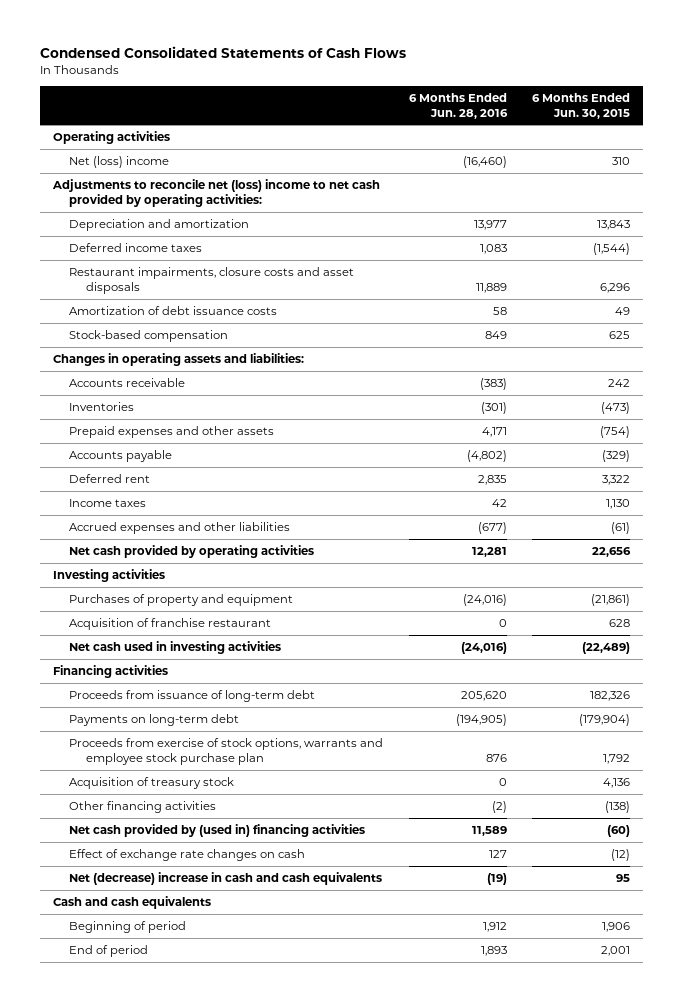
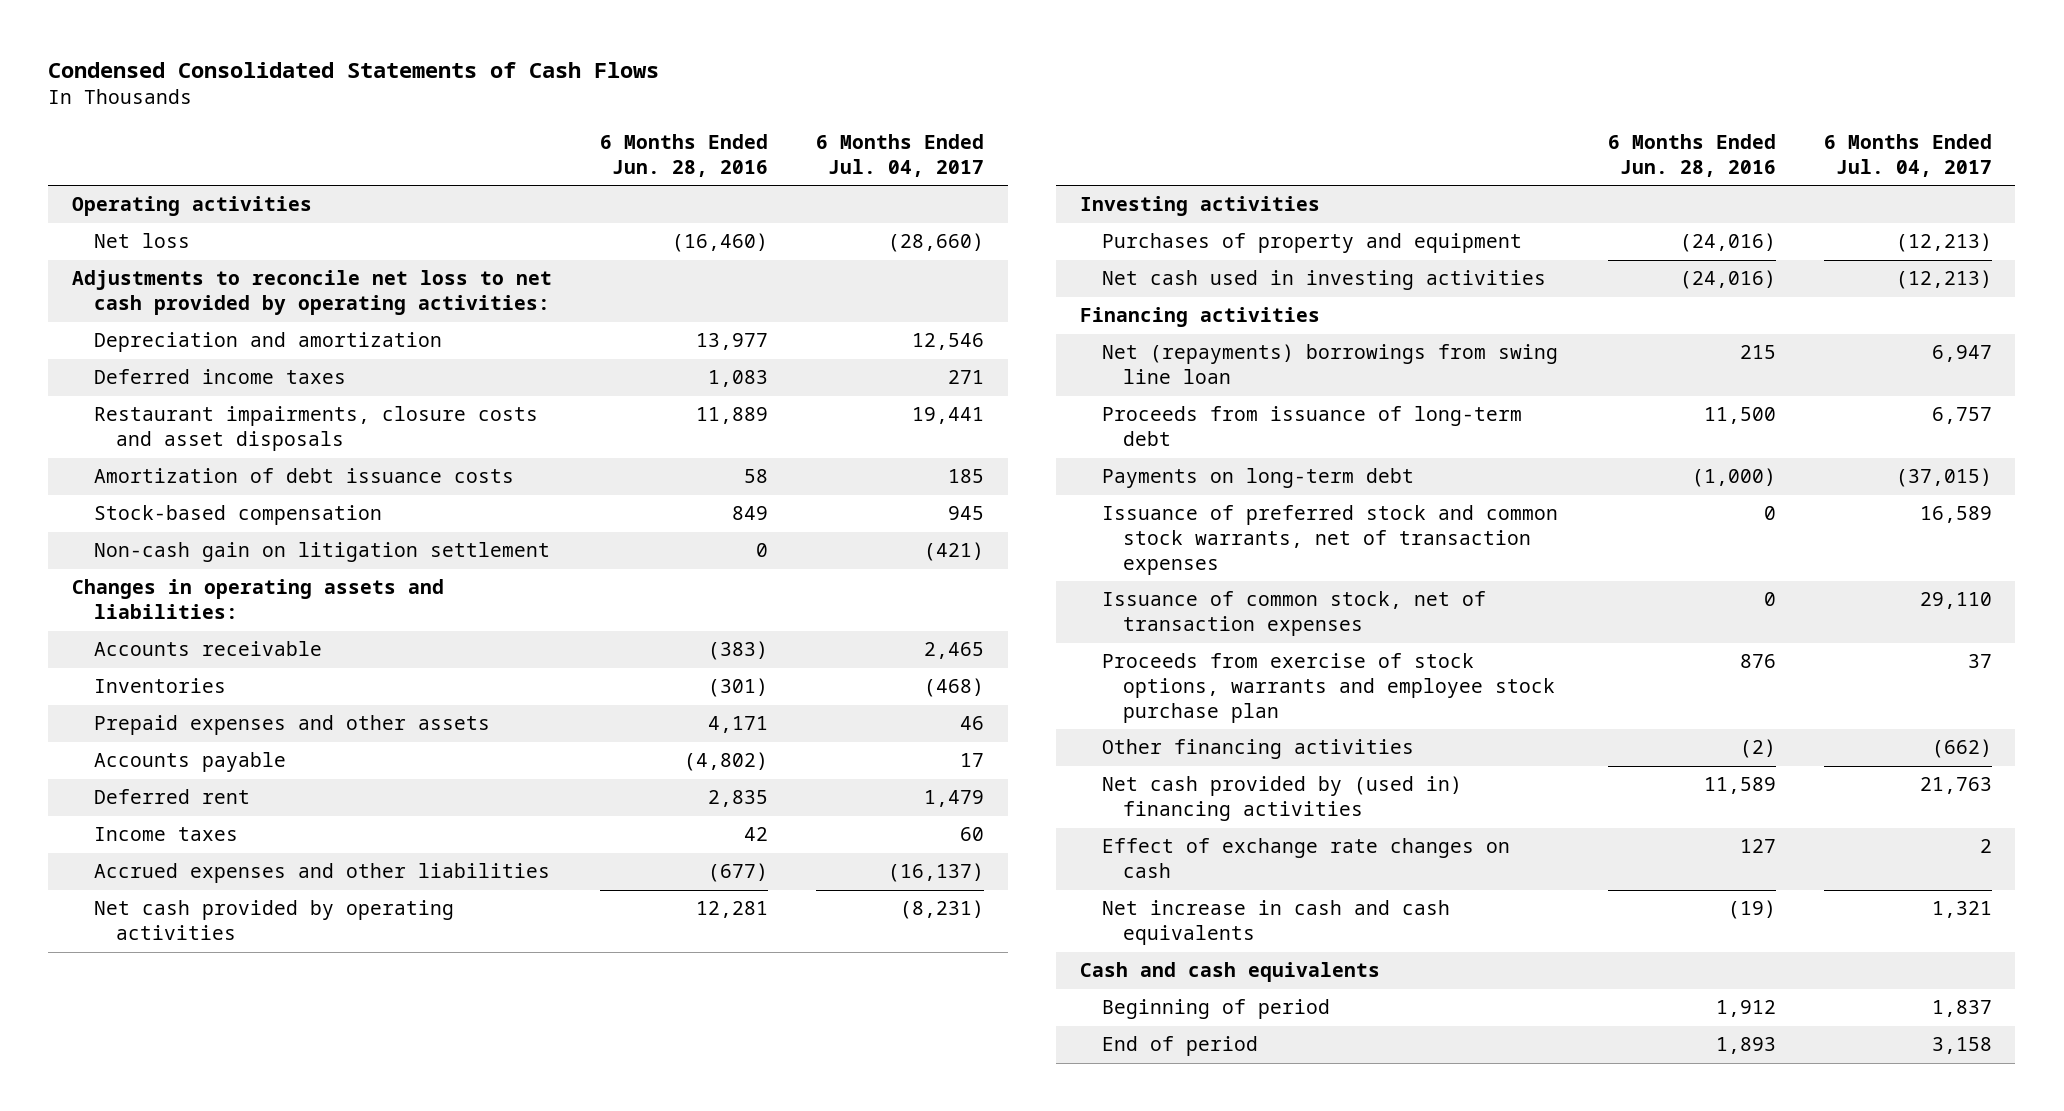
- | 6 Months Ended Jun. 28, 2016 | 6 Months Ended Jun. 30, 2015
+ | 6 Months Ended Jun. 28, 2016 | 6 Months Ended Jul. 04, 2017
- Net (loss) income | (16,460) | 310
- Adjustments to reconcile net (loss) income to net cash provided by operating activities:
+ Net loss | (16,460) | (28,660)
+ Adjustments to reconcile net loss to net cash provided by operating activities:
+ Non-cash gain on litigation settlement | 0 | (421)
- Acquisition of franchise restaurant | 0 | 628
- Proceeds from issuance of long-term debt | 205,620 | 182,326
- Payments on long-term debt | (194,905) | (179,904)
+ Net (repayments) borrowings from swing line loan | 215 | 6,947
+ Proceeds from issuance of long-term debt | 11,500 | 6,757
+ Payments on long-term debt | (1,000) | (37,015)
+ Issuance of preferred stock and common stock warrants, net of transaction expenses | 0 | 16,589
+ Issuance of common stock, net of transaction expenses | 0 | 29,110
- Acquisition of treasury stock | 0 | 4,136
- Net (decrease) increase in cash and cash equivalents | (19) | 95
+ Net increase in cash and cash equivalents | (19) | 1,321

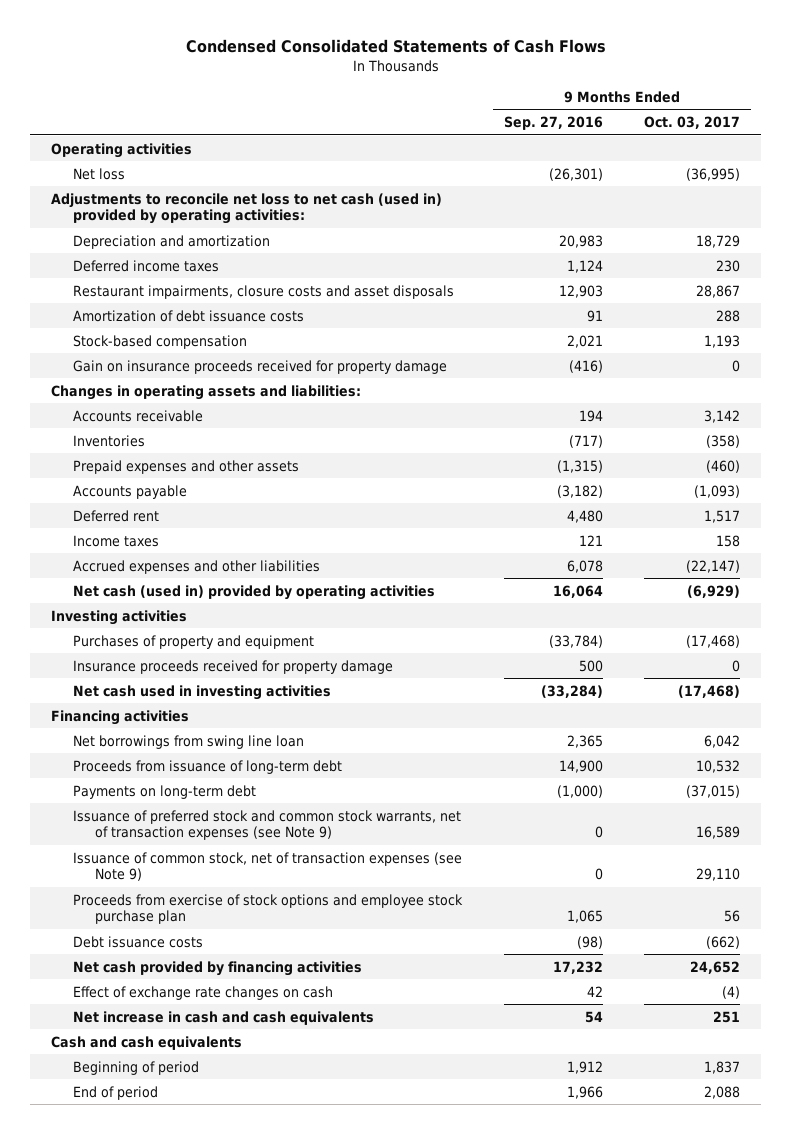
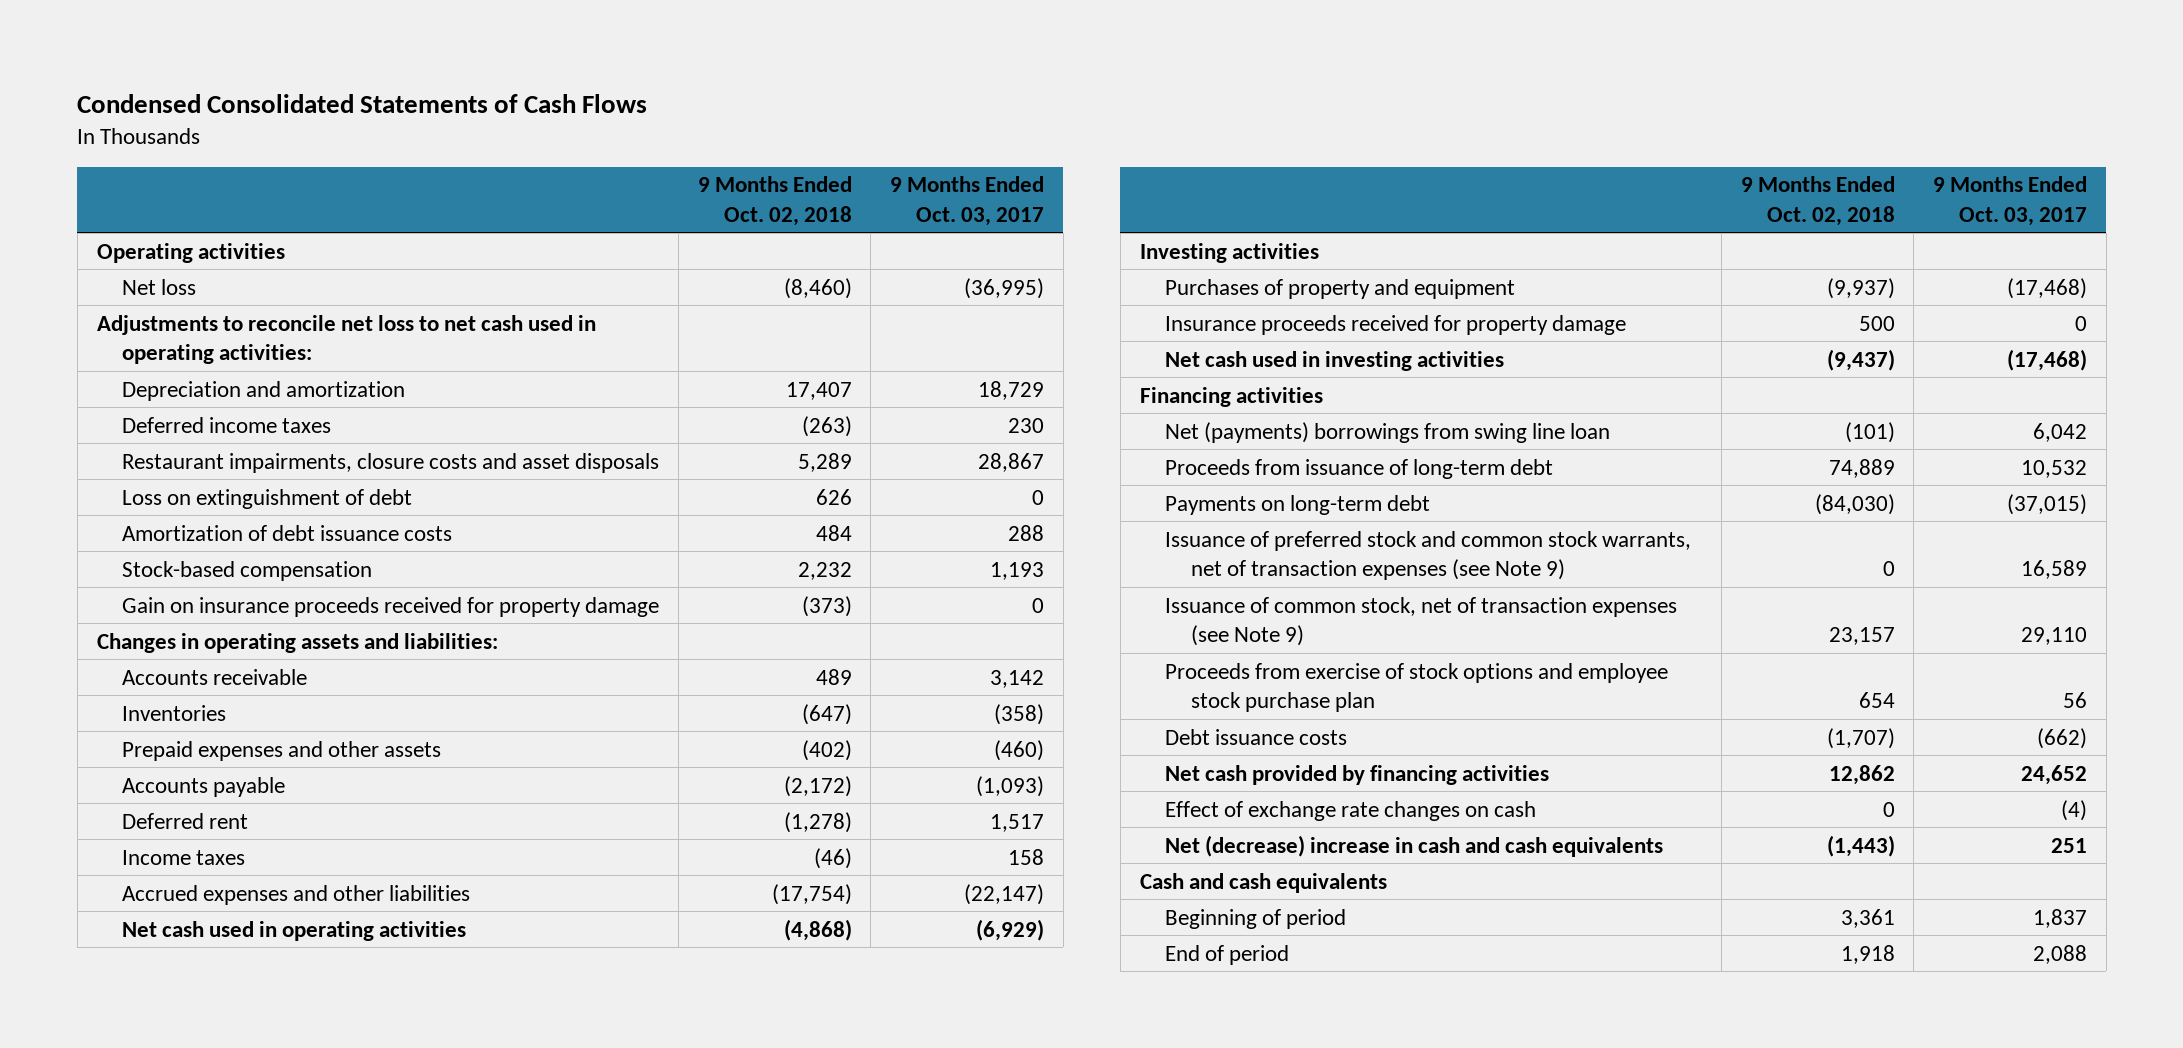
- | 9 Months Ended Sep. 27, 2016 | 9 Months Ended Oct. 03, 2017
+ | 9 Months Ended Oct. 02, 2018 | 9 Months Ended Oct. 03, 2017
- Adjustments to reconcile net loss to net cash (used in) provided by operating activities:
+ Adjustments to reconcile net loss to net cash used in operating activities:
+ Loss on extinguishment of debt | 626 | 0
- Net cash (used in) provided by operating activities | 16,064 | (6,929)
+ Net cash used in operating activities | (4,868) | (6,929)
- Net borrowings from swing line loan | 2,365 | 6,042
+ Net (payments) borrowings from swing line loan | (101) | 6,042
- Net increase in cash and cash equivalents | 54 | 251
+ Net (decrease) increase in cash and cash equivalents | (1,443) | 251

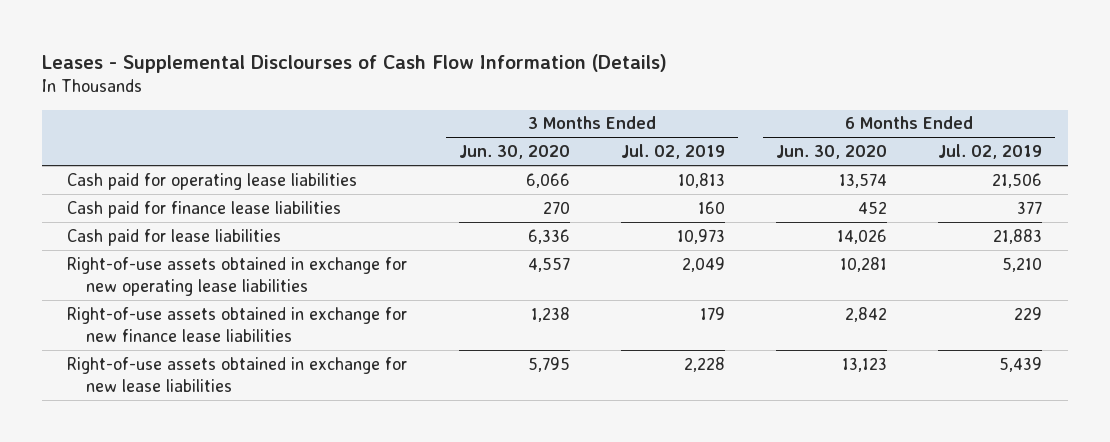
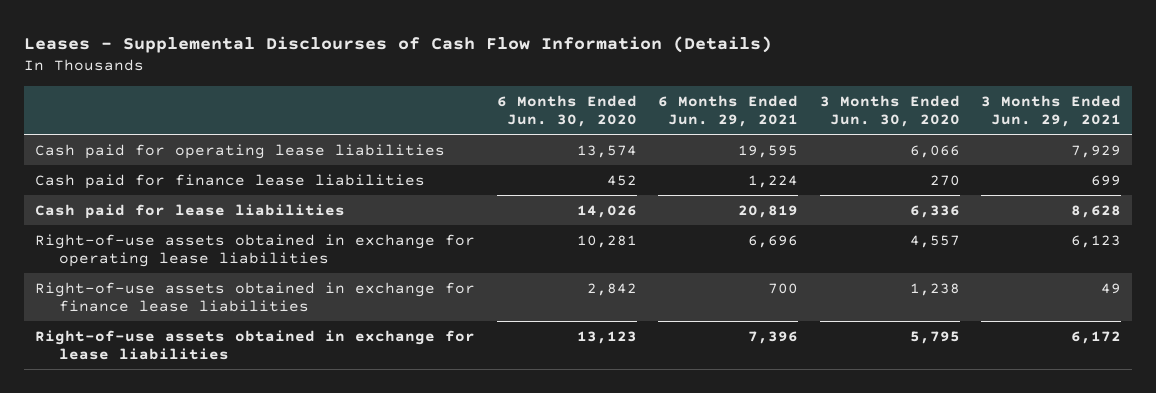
- | 3 Months Ended Jun. 30, 2020 | 3 Months Ended Jul. 02, 2019 | 6 Months Ended Jun. 30, 2020 | 6 Months Ended Jul. 02, 2019
+ | 6 Months Ended Jun. 30, 2020 | 6 Months Ended Jun. 29, 2021 | 3 Months Ended Jun. 30, 2020 | 3 Months Ended Jun. 29, 2021
- Right-of-use assets obtained in exchange for new operating lease liabilities | 4,557 | 2,049 | 10,281 | 5,210
- Right-of-use assets obtained in exchange for new finance lease liabilities | 1,238 | 179 | 2,842 | 229
- Right-of-use assets obtained in exchange for new lease liabilities | 5,795 | 2,228 | 13,123 | 5,439
+ Right-of-use assets obtained in exchange for operating lease liabilities | 10,281 | 6,696 | 4,557 | 6,123
+ Right-of-use assets obtained in exchange for finance lease liabilities | 2,842 | 700 | 1,238 | 49
+ Right-of-use assets obtained in exchange for lease liabilities | 13,123 | 7,396 | 5,795 | 6,172

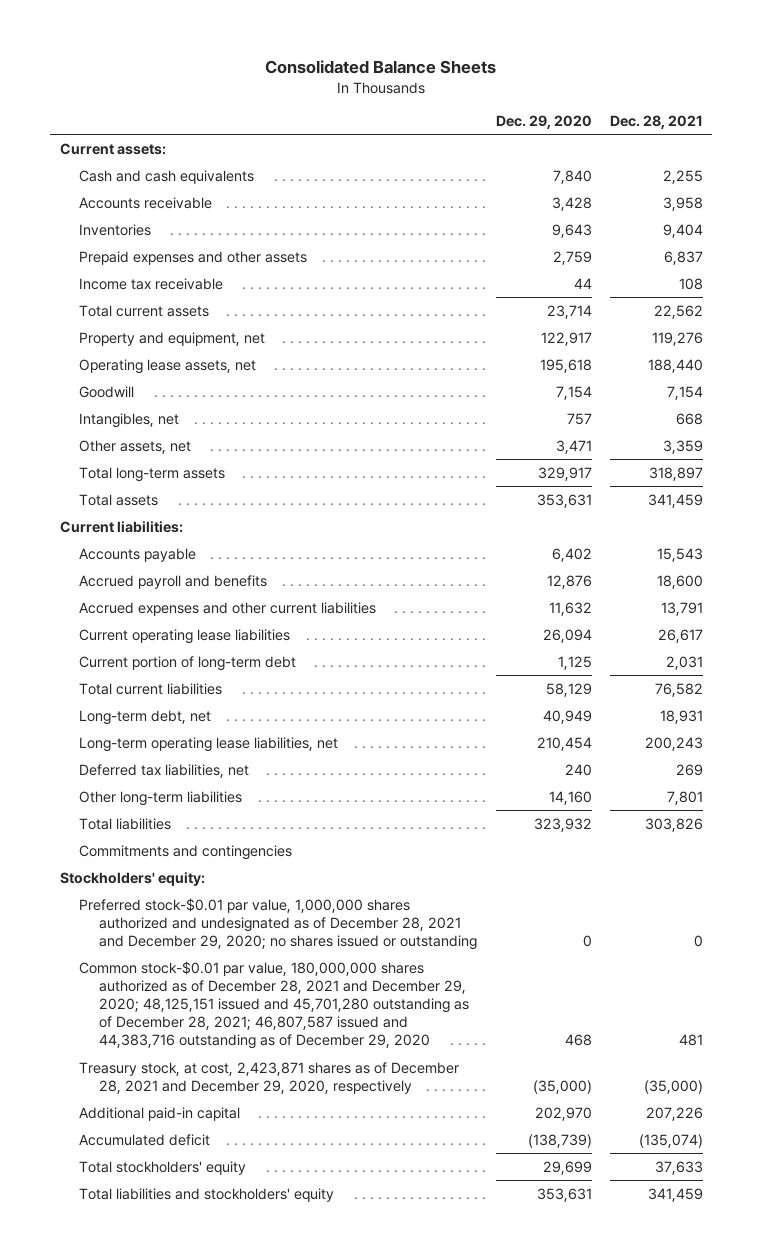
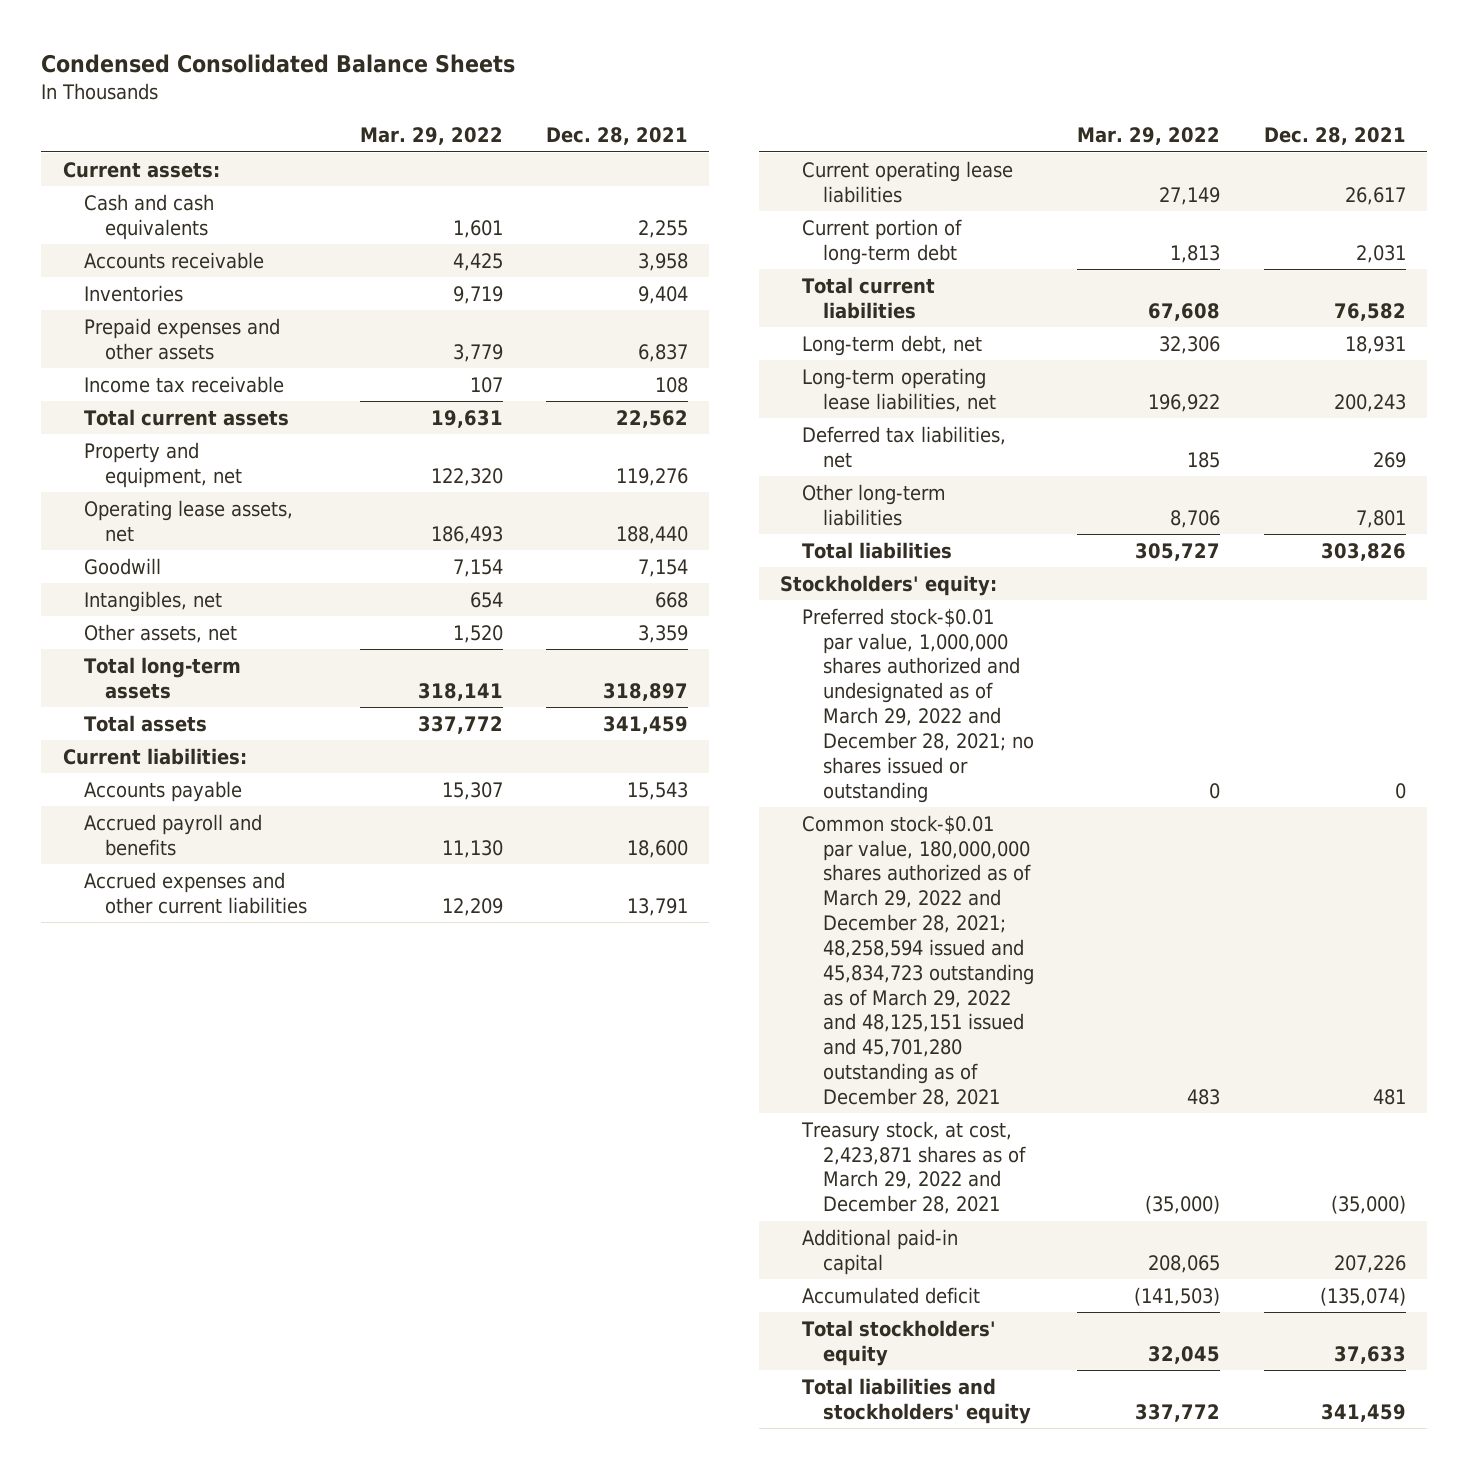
- Consolidated Balance Sheets
+ Condensed Consolidated Balance Sheets
- | Dec. 29, 2020 | Dec. 28, 2021
+ | Mar. 29, 2022 | Dec. 28, 2021
- Commitments and contingencies
- Preferred stock-$0.01 par value, 1,000,000 shares authorized and undesignated as of December 28, 2021 and December 29, 2020; no shares issued or outstanding | 0 | 0
- Common stock-$0.01 par value, 180,000,000 shares authorized as of December 28, 2021 and December 29, 2020; 48,125,151 issued and 45,701,280 outstanding as of December 28, 2021; 46,807,587 issued and 44,383,716 outstanding as of December 29, 2020 | 468 | 481
- Treasury stock, at cost, 2,423,871 shares as of December 28, 2021 and December 29, 2020, respectively | (35,000) | (35,000)
+ Preferred stock-$0.01 par value, 1,000,000 shares authorized and undesignated as of March 29, 2022 and December 28, 2021; no shares issued or outstanding | 0 | 0
+ Common stock-$0.01 par value, 180,000,000 shares authorized as of March 29, 2022 and December 28, 2021; 48,258,594 issued and 45,834,723 outstanding as of March 29, 2022 and 48,125,151 issued and 45,701,280 outstanding as of December 28, 2021 | 483 | 481
+ Treasury stock, at cost, 2,423,871 shares as of March 29, 2022 and December 28, 2021 | (35,000) | (35,000)

